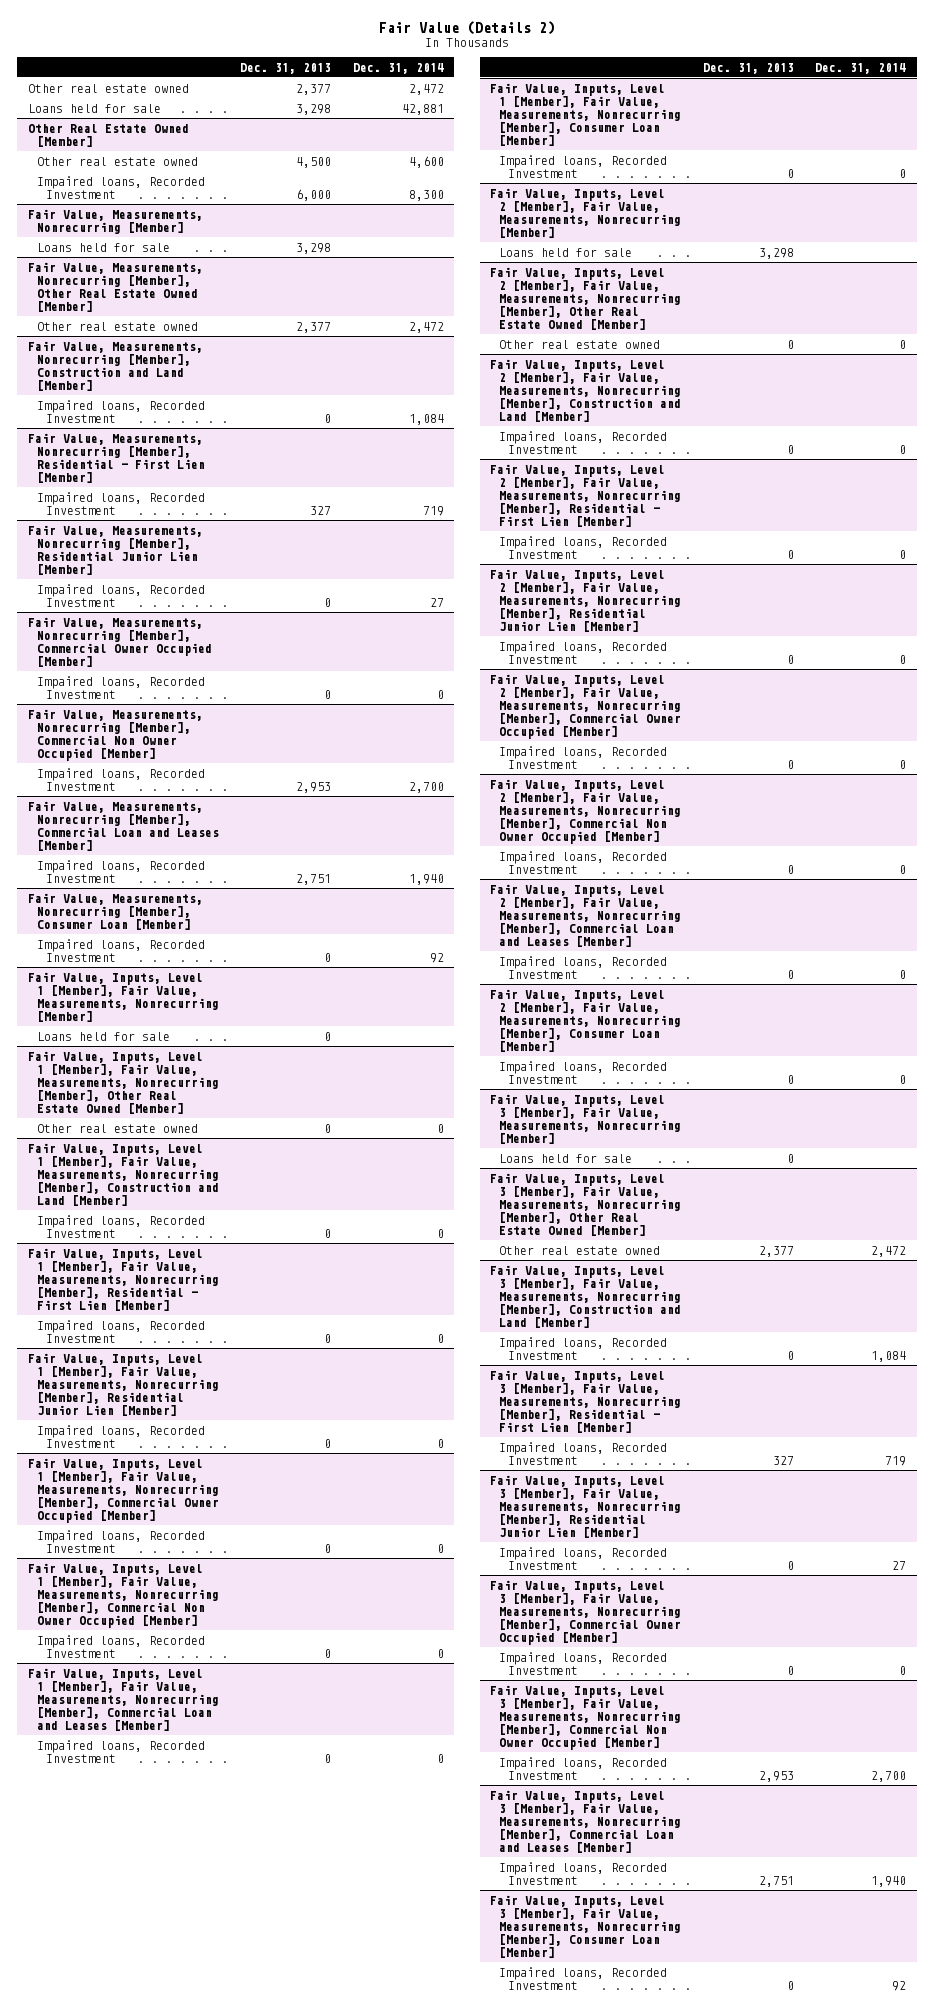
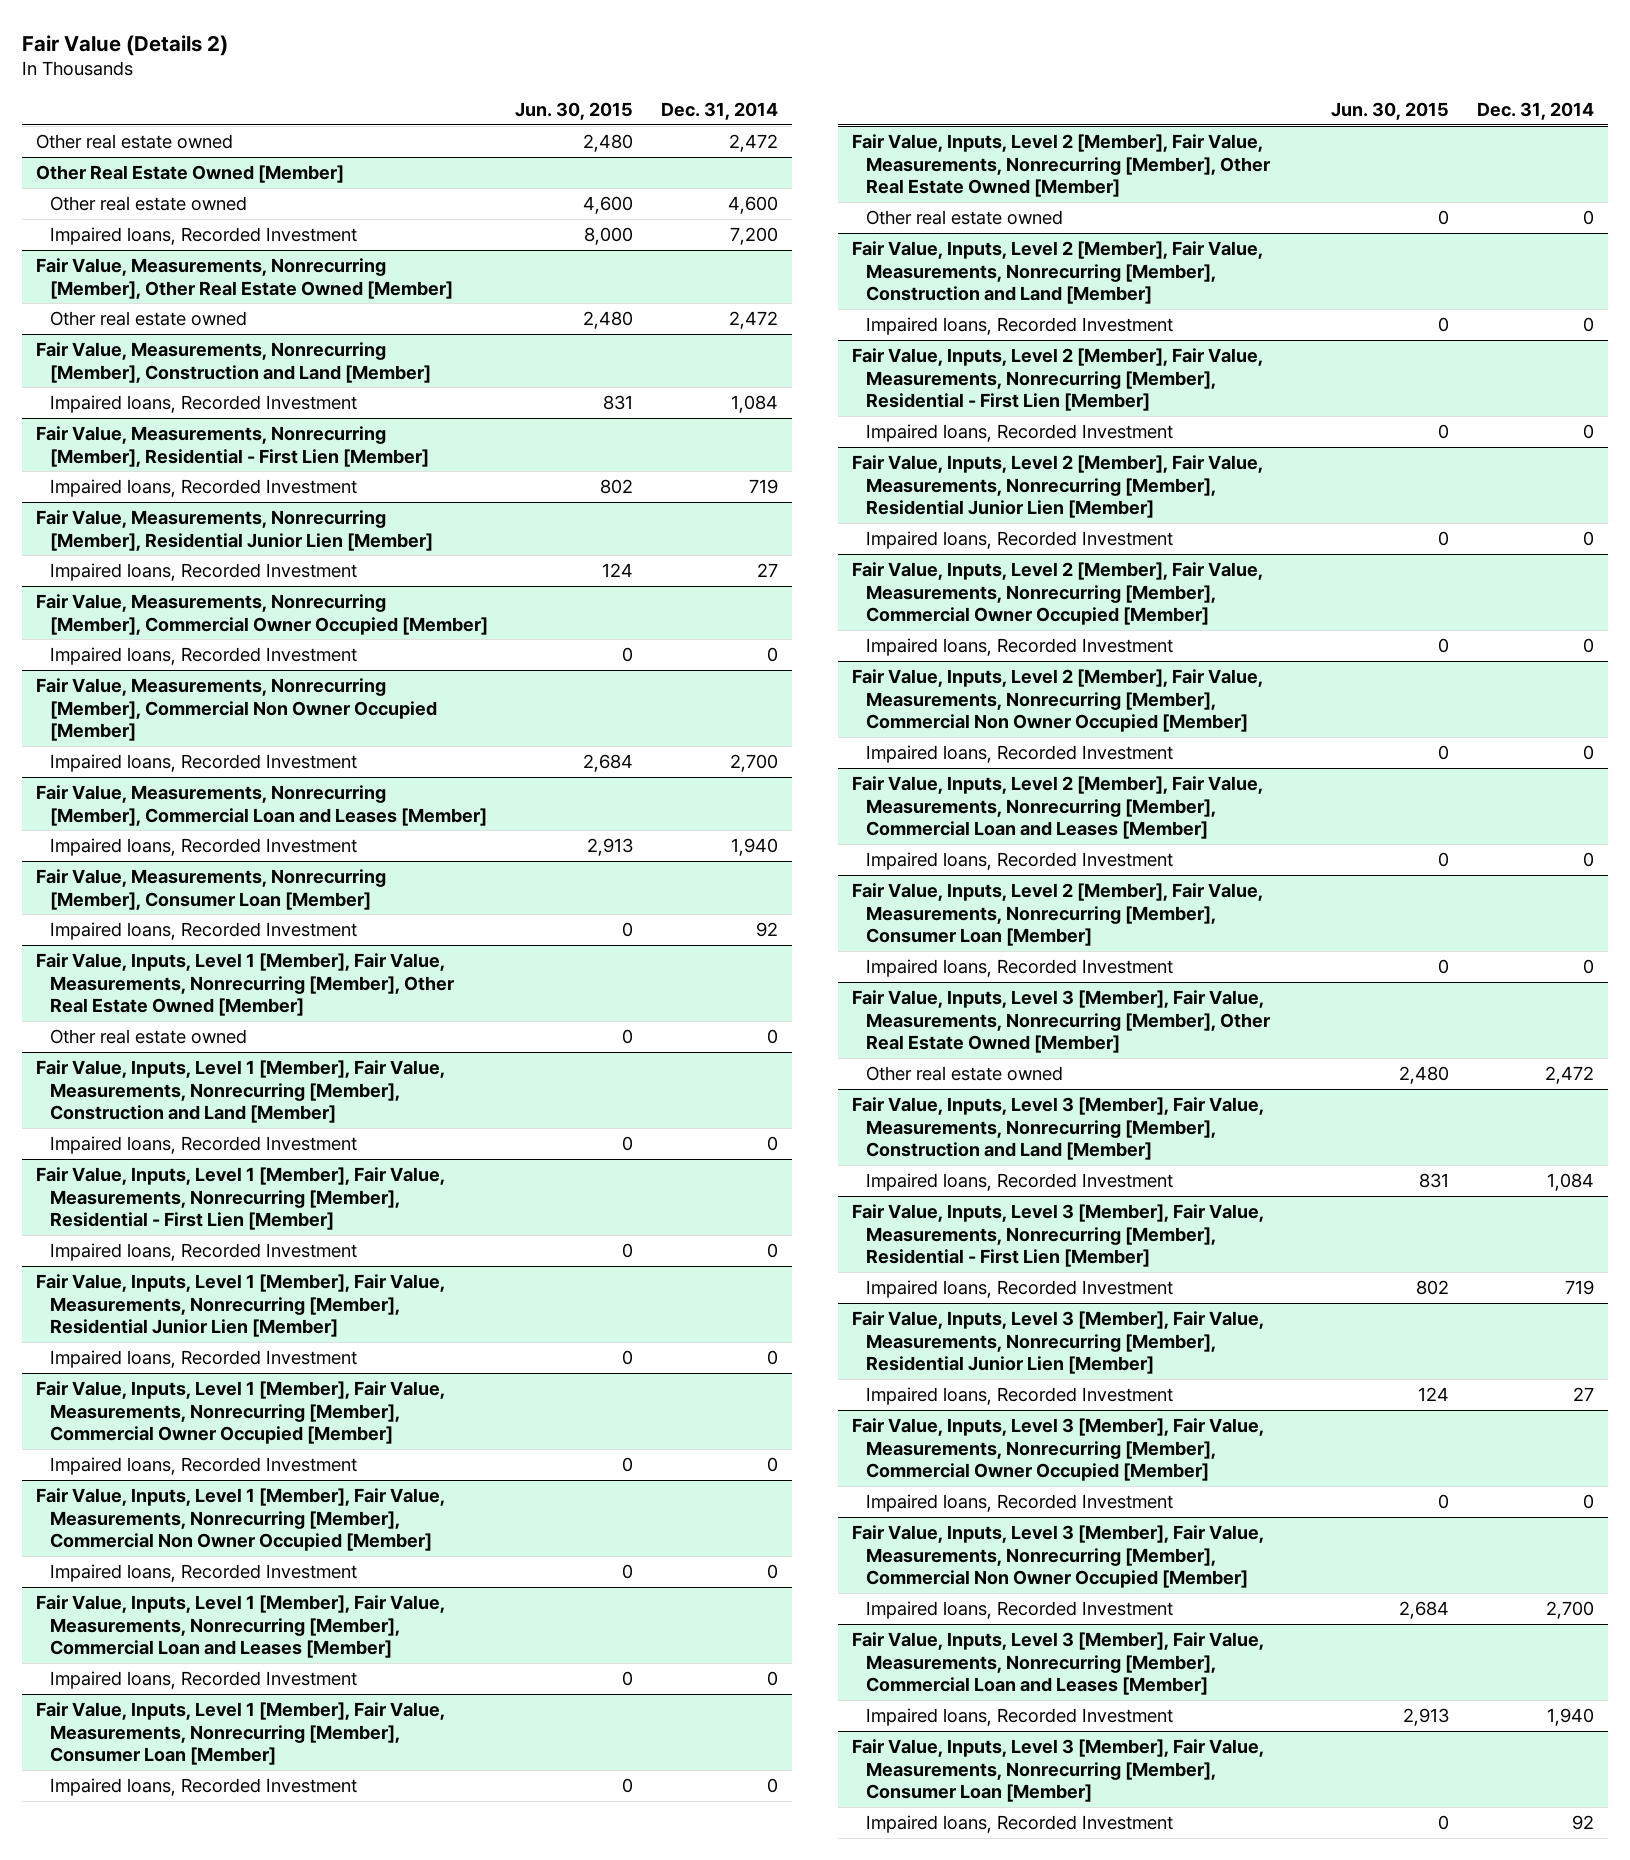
- | Dec. 31, 2013 | Dec. 31, 2014
+ | Jun. 30, 2015 | Dec. 31, 2014
- Loans held for sale | 3,298 | 42,881
@ Other Real Estate Owned [Member]
- Impaired loans, Recorded Investment | 6,000 | 8,300
- Fair Value, Measurements, Nonrecurring [Member]
- Loans held for sale | 3,298 |
@ Other Real Estate Owned [Member]
+ Impaired loans, Recorded Investment | 8,000 | 7,200
- Fair Value, Inputs, Level 1 [Member], Fair Value, Measurements, Nonrecurring [Member]
- Loans held for sale | 0 |
- Fair Value, Inputs, Level 2 [Member], Fair Value, Measurements, Nonrecurring [Member]
- Loans held for sale | 3,298 |
- Fair Value, Inputs, Level 3 [Member], Fair Value, Measurements, Nonrecurring [Member]
- Loans held for sale | 0 |

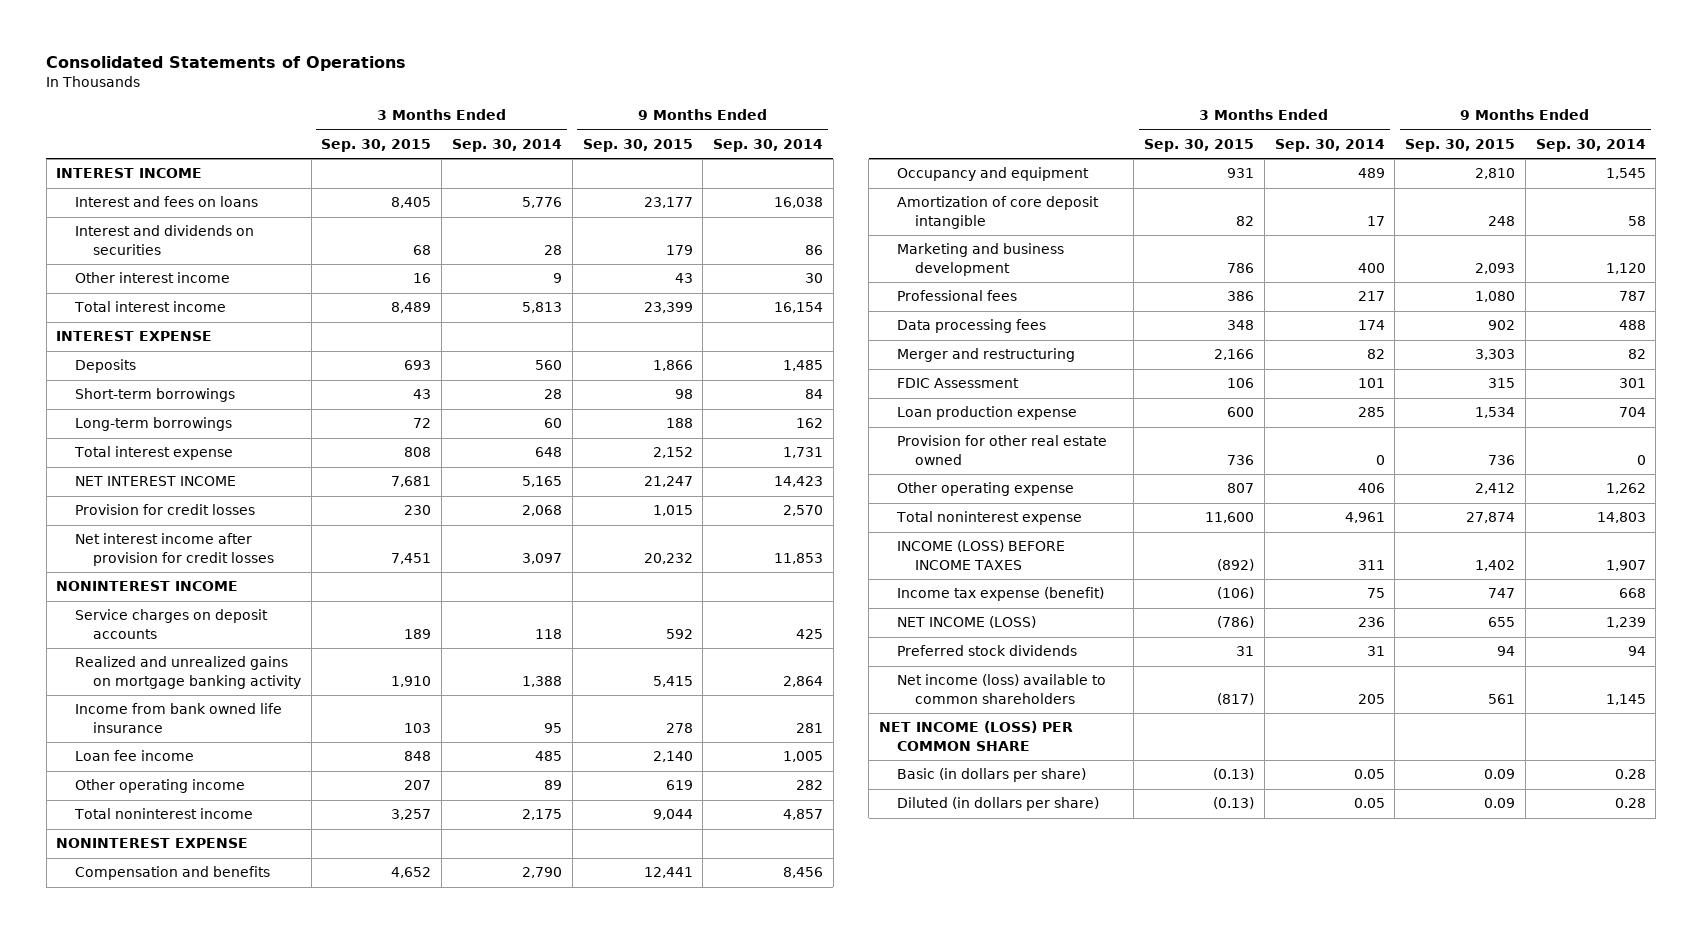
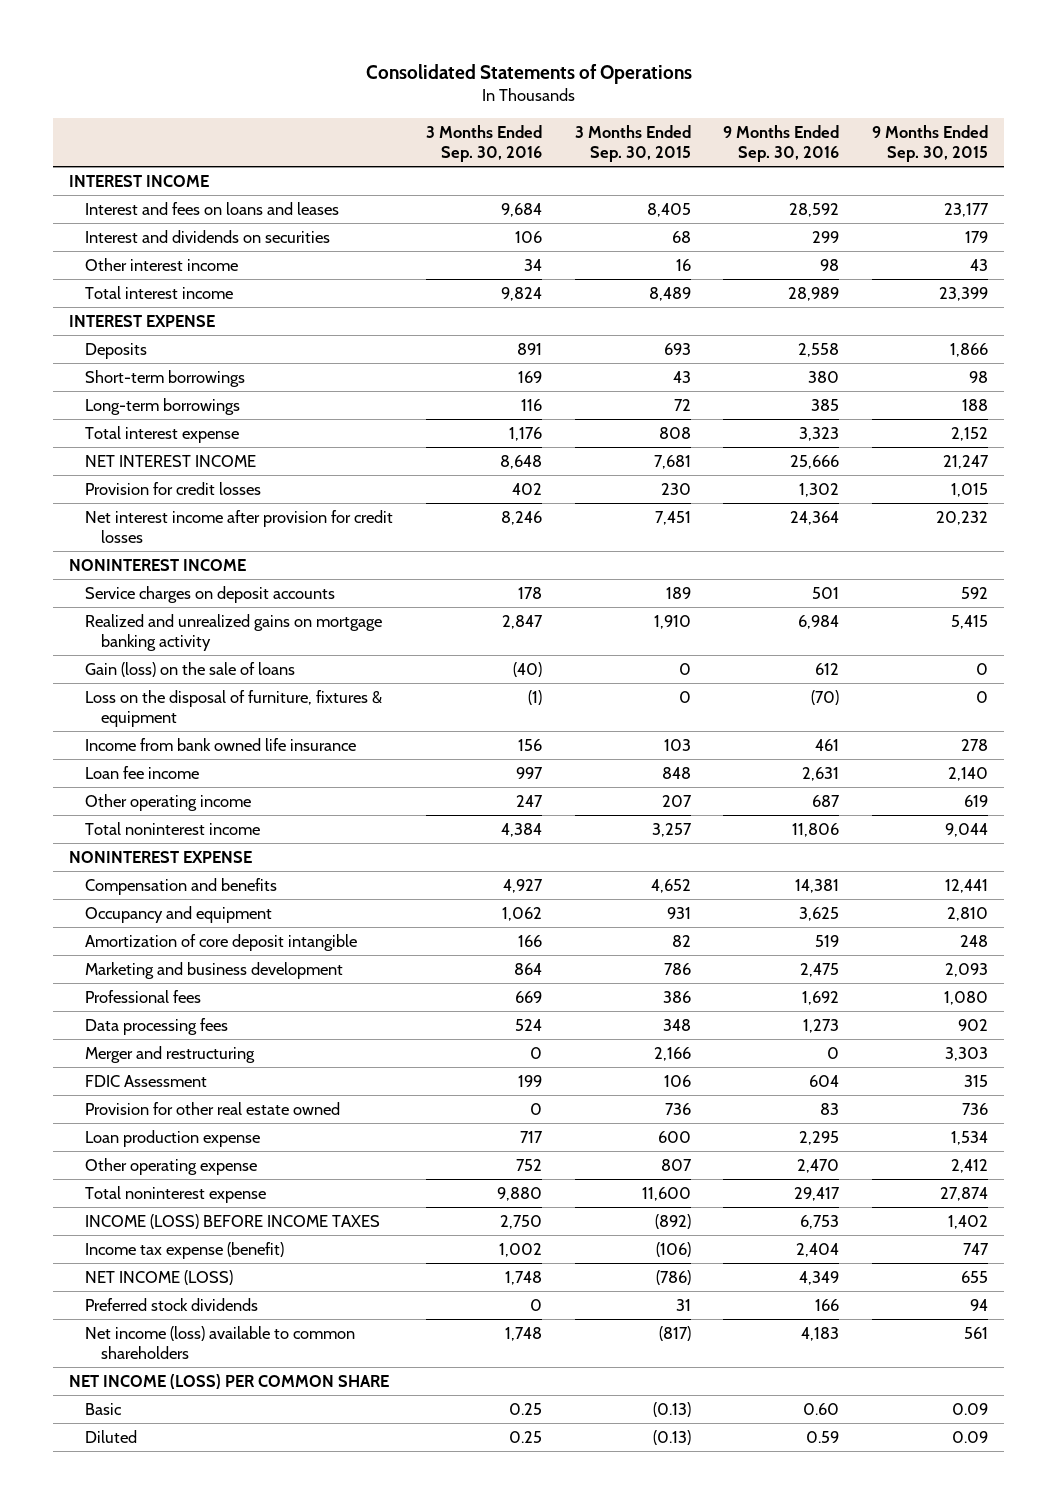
- | 3 Months Ended Sep. 30, 2015 | 3 Months Ended Sep. 30, 2014 | 9 Months Ended Sep. 30, 2015 | 9 Months Ended Sep. 30, 2014
+ | 3 Months Ended Sep. 30, 2016 | 3 Months Ended Sep. 30, 2015 | 9 Months Ended Sep. 30, 2016 | 9 Months Ended Sep. 30, 2015
- Interest and fees on loans | 8,405 | 5,776 | 23,177 | 16,038
+ Interest and fees on loans and leases | 9,684 | 8,405 | 28,592 | 23,177
+ Gain (loss) on the sale of loans | (40) | 0 | 612 | 0
+ Loss on the disposal of furniture, fixtures & equipment | (1) | 0 | (70) | 0
moved down: Loan production expense | 717 | 600 | 2,295 | 1,534
- Basic (in dollars per share) | (0.13) | 0.05 | 0.09 | 0.28
- Diluted (in dollars per share) | (0.13) | 0.05 | 0.09 | 0.28
+ Basic | 0.25 | (0.13) | 0.60 | 0.09
+ Diluted | 0.25 | (0.13) | 0.59 | 0.09

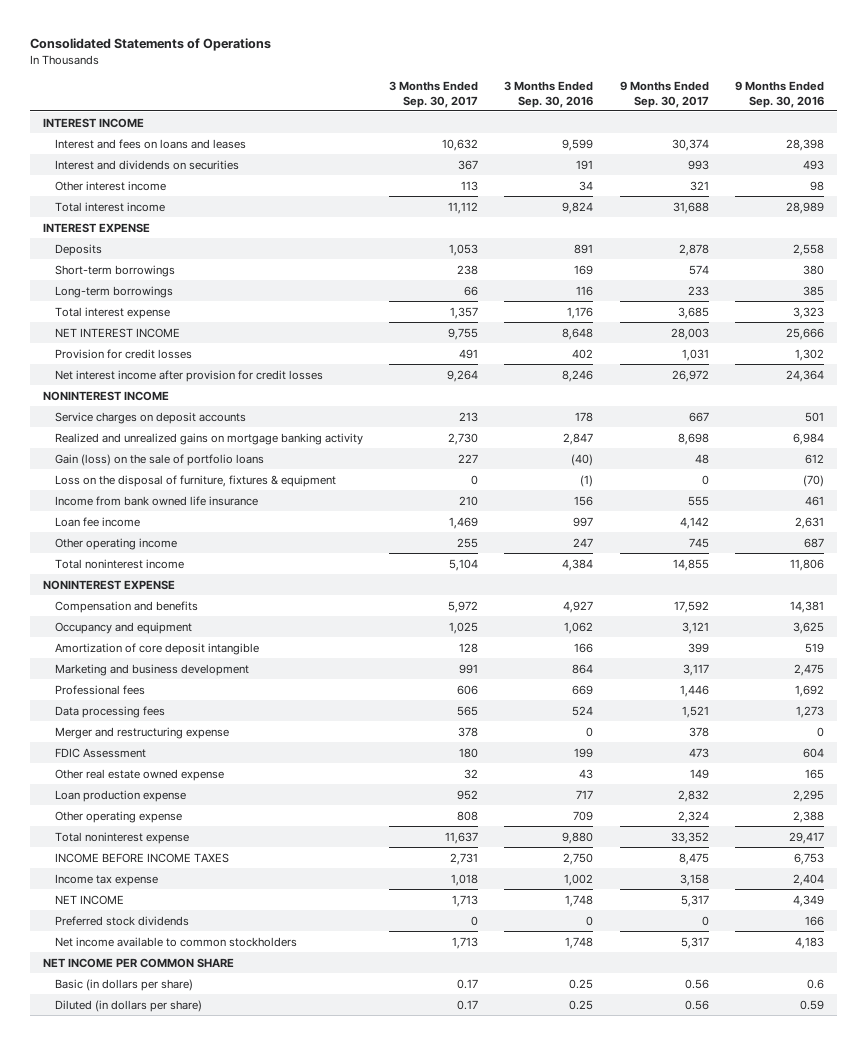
- | 3 Months Ended Sep. 30, 2016 | 3 Months Ended Sep. 30, 2015 | 9 Months Ended Sep. 30, 2016 | 9 Months Ended Sep. 30, 2015
+ | 3 Months Ended Sep. 30, 2017 | 3 Months Ended Sep. 30, 2016 | 9 Months Ended Sep. 30, 2017 | 9 Months Ended Sep. 30, 2016
- Interest and fees on loans and leases | 9,684 | 8,405 | 28,592 | 23,177
- Interest and dividends on securities | 106 | 68 | 299 | 179
+ Interest and fees on loans and leases | 10,632 | 9,599 | 30,374 | 28,398
+ Interest and dividends on securities | 367 | 191 | 993 | 493
- Gain (loss) on the sale of loans | (40) | 0 | 612 | 0
+ Gain (loss) on the sale of portfolio loans | 227 | (40) | 48 | 612
- Merger and restructuring | 0 | 2,166 | 0 | 3,303
+ Merger and restructuring expense | 378 | 0 | 378 | 0
- Provision for other real estate owned | 0 | 736 | 83 | 736
+ Other real estate owned expense | 32 | 43 | 149 | 165
- Other operating expense | 752 | 807 | 2,470 | 2,412
+ Other operating expense | 808 | 709 | 2,324 | 2,388
- INCOME (LOSS) BEFORE INCOME TAXES | 2,750 | (892) | 6,753 | 1,402
- Income tax expense (benefit) | 1,002 | (106) | 2,404 | 747
- NET INCOME (LOSS) | 1,748 | (786) | 4,349 | 655
+ INCOME BEFORE INCOME TAXES | 2,731 | 2,750 | 8,475 | 6,753
+ Income tax expense | 1,018 | 1,002 | 3,158 | 2,404
+ NET INCOME | 1,713 | 1,748 | 5,317 | 4,349
- Net income (loss) available to common shareholders | 1,748 | (817) | 4,183 | 561
- NET INCOME (LOSS) PER COMMON SHARE
- Basic | 0.25 | (0.13) | 0.60 | 0.09
- Diluted | 0.25 | (0.13) | 0.59 | 0.09
+ Net income available to common stockholders | 1,713 | 1,748 | 5,317 | 4,183
+ NET INCOME PER COMMON SHARE
+ Basic (in dollars per share) | 0.17 | 0.25 | 0.56 | 0.6
+ Diluted (in dollars per share) | 0.17 | 0.25 | 0.56 | 0.59

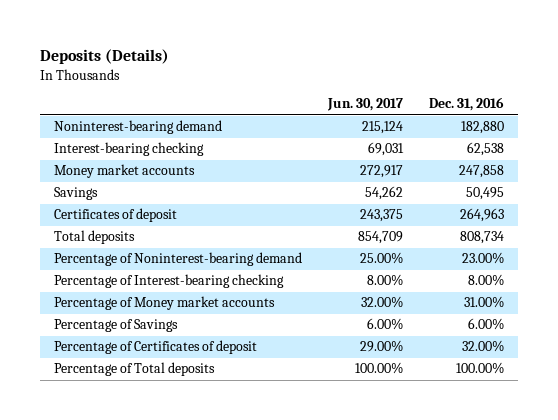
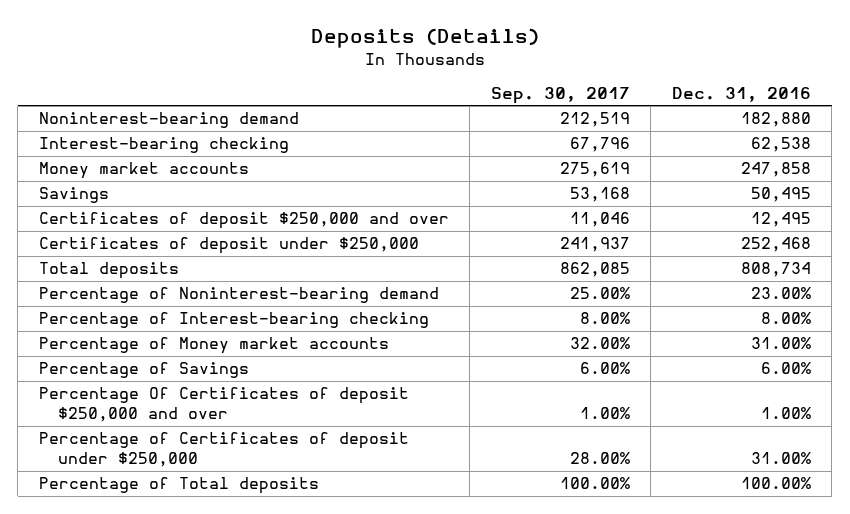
- | Jun. 30, 2017 | Dec. 31, 2016
+ | Sep. 30, 2017 | Dec. 31, 2016
- Certificates of deposit | 243,375 | 264,963
+ Certificates of deposit $250,000 and over | 11,046 | 12,495
+ Certificates of deposit under $250,000 | 241,937 | 252,468
- Percentage of Certificates of deposit | 29.00% | 32.00%
+ Percentage Of Certificates of deposit $250,000 and over | 1.00% | 1.00%
+ Percentage of Certificates of deposit under $250,000 | 28.00% | 31.00%

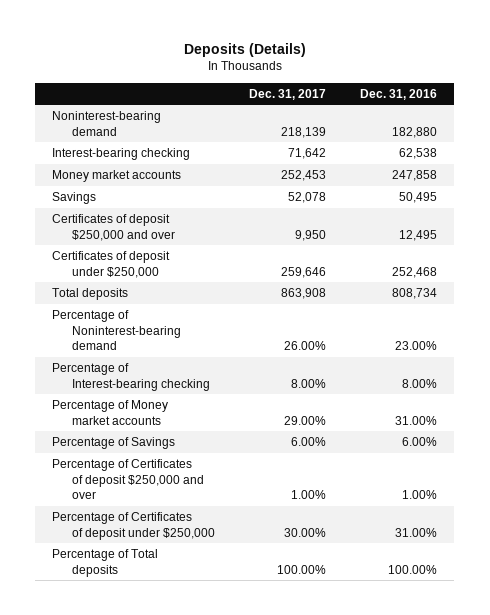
- | Sep. 30, 2017 | Dec. 31, 2016
+ | Dec. 31, 2017 | Dec. 31, 2016
- Percentage Of Certificates of deposit $250,000 and over | 1.00% | 1.00%
+ Percentage of Certificates of deposit $250,000 and over | 1.00% | 1.00%

